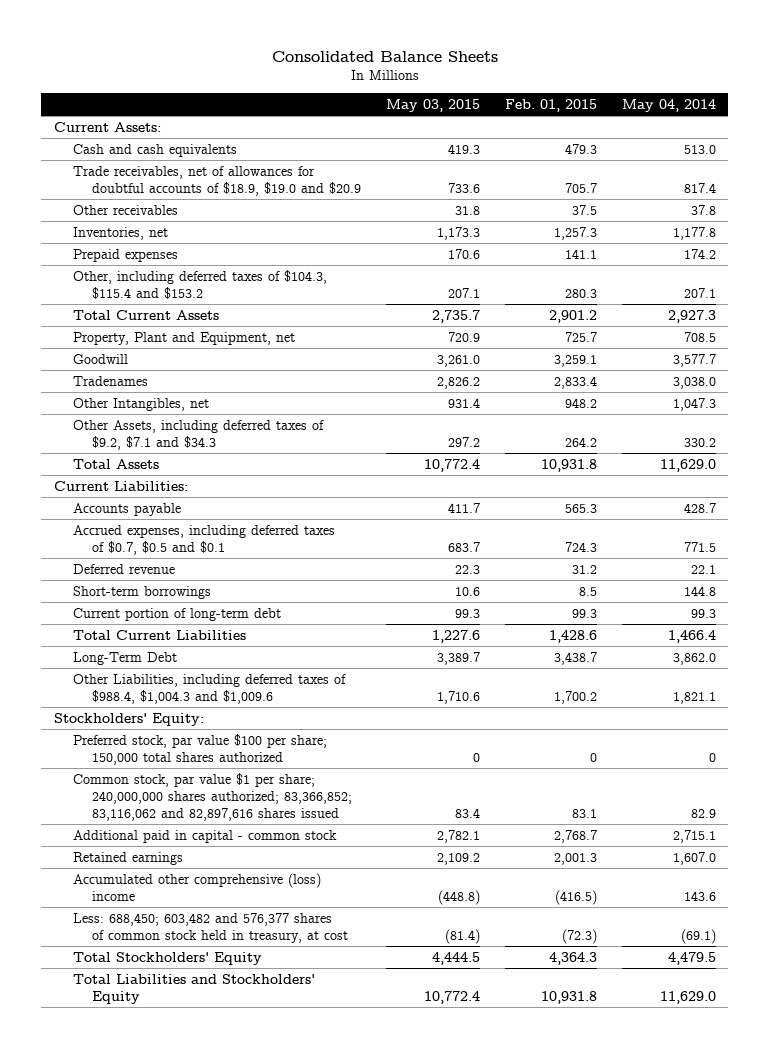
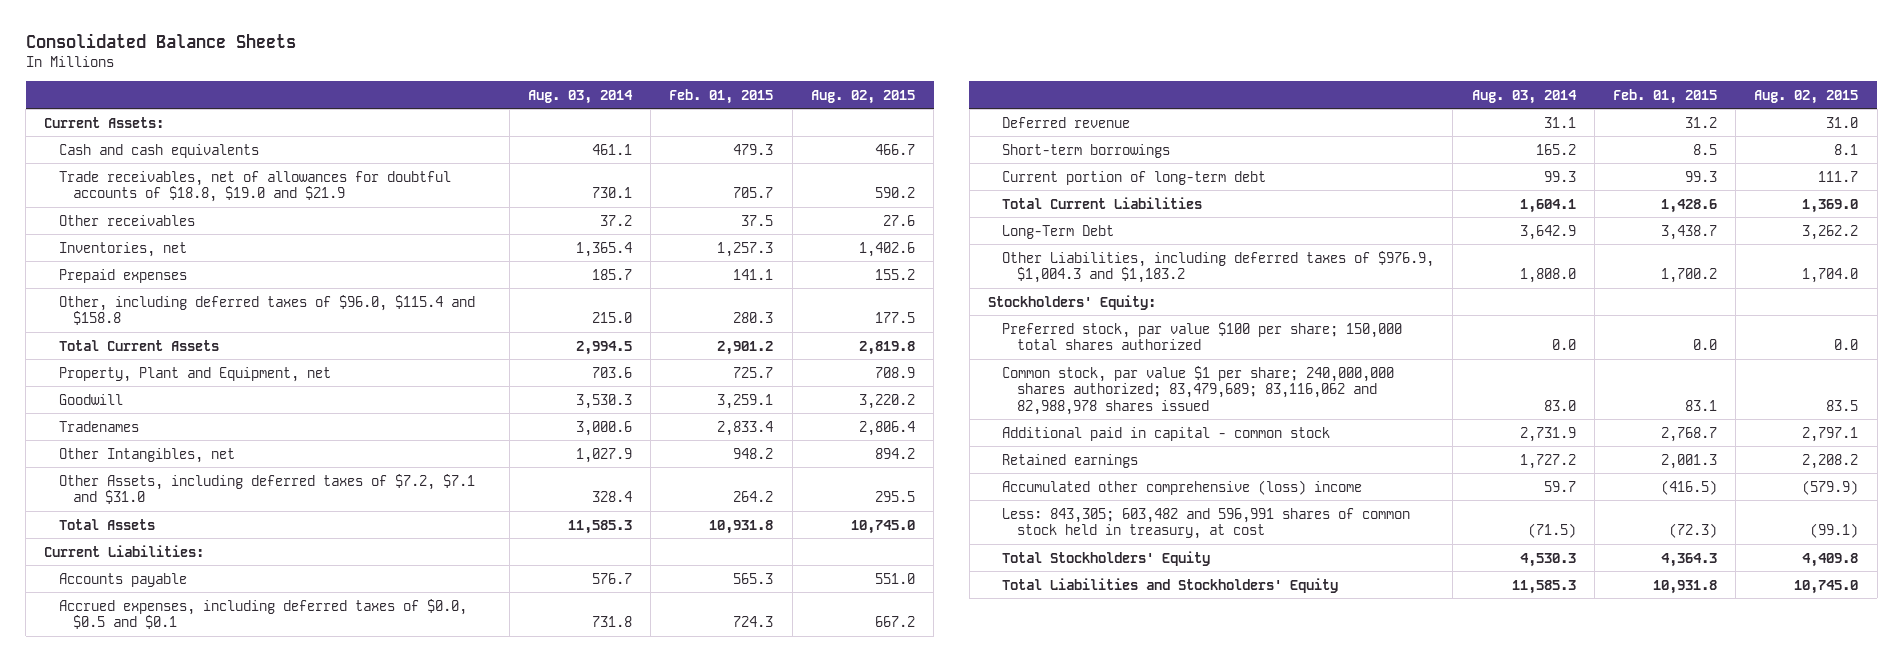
- | May 03, 2015 | Feb. 01, 2015 | May 04, 2014
+ | Aug. 03, 2014 | Feb. 01, 2015 | Aug. 02, 2015
- Trade receivables, net of allowances for doubtful accounts of $18.9, $19.0 and $20.9 | 733.6 | 705.7 | 817.4
+ Trade receivables, net of allowances for doubtful accounts of $18.8, $19.0 and $21.9 | 730.1 | 705.7 | 590.2
- Other, including deferred taxes of $104.3, $115.4 and $153.2 | 207.1 | 280.3 | 207.1
+ Other, including deferred taxes of $96.0, $115.4 and $158.8 | 215.0 | 280.3 | 177.5
- Other Assets, including deferred taxes of $9.2, $7.1 and $34.3 | 297.2 | 264.2 | 330.2
+ Other Assets, including deferred taxes of $7.2, $7.1 and $31.0 | 328.4 | 264.2 | 295.5
- Accrued expenses, including deferred taxes of $0.7, $0.5 and $0.1 | 683.7 | 724.3 | 771.5
+ Accrued expenses, including deferred taxes of $0.0, $0.5 and $0.1 | 731.8 | 724.3 | 667.2
- Other Liabilities, including deferred taxes of $988.4, $1,004.3 and $1,009.6 | 1,710.6 | 1,700.2 | 1,821.1
+ Other Liabilities, including deferred taxes of $976.9, $1,004.3 and $1,183.2 | 1,808.0 | 1,700.2 | 1,704.0
- Preferred stock, par value $100 per share; 150,000 total shares authorized | 0 | 0 | 0
- Common stock, par value $1 per share; 240,000,000 shares authorized; 83,366,852; 83,116,062 and 82,897,616 shares issued | 83.4 | 83.1 | 82.9
+ Preferred stock, par value $100 per share; 150,000 total shares authorized | 0.0 | 0.0 | 0.0
+ Common stock, par value $1 per share; 240,000,000 shares authorized; 83,479,689; 83,116,062 and 82,988,978 shares issued | 83.0 | 83.1 | 83.5
- Less: 688,450; 603,482 and 576,377 shares of common stock held in treasury, at cost | (81.4) | (72.3) | (69.1)
+ Less: 843,305; 603,482 and 596,991 shares of common stock held in treasury, at cost | (71.5) | (72.3) | (99.1)

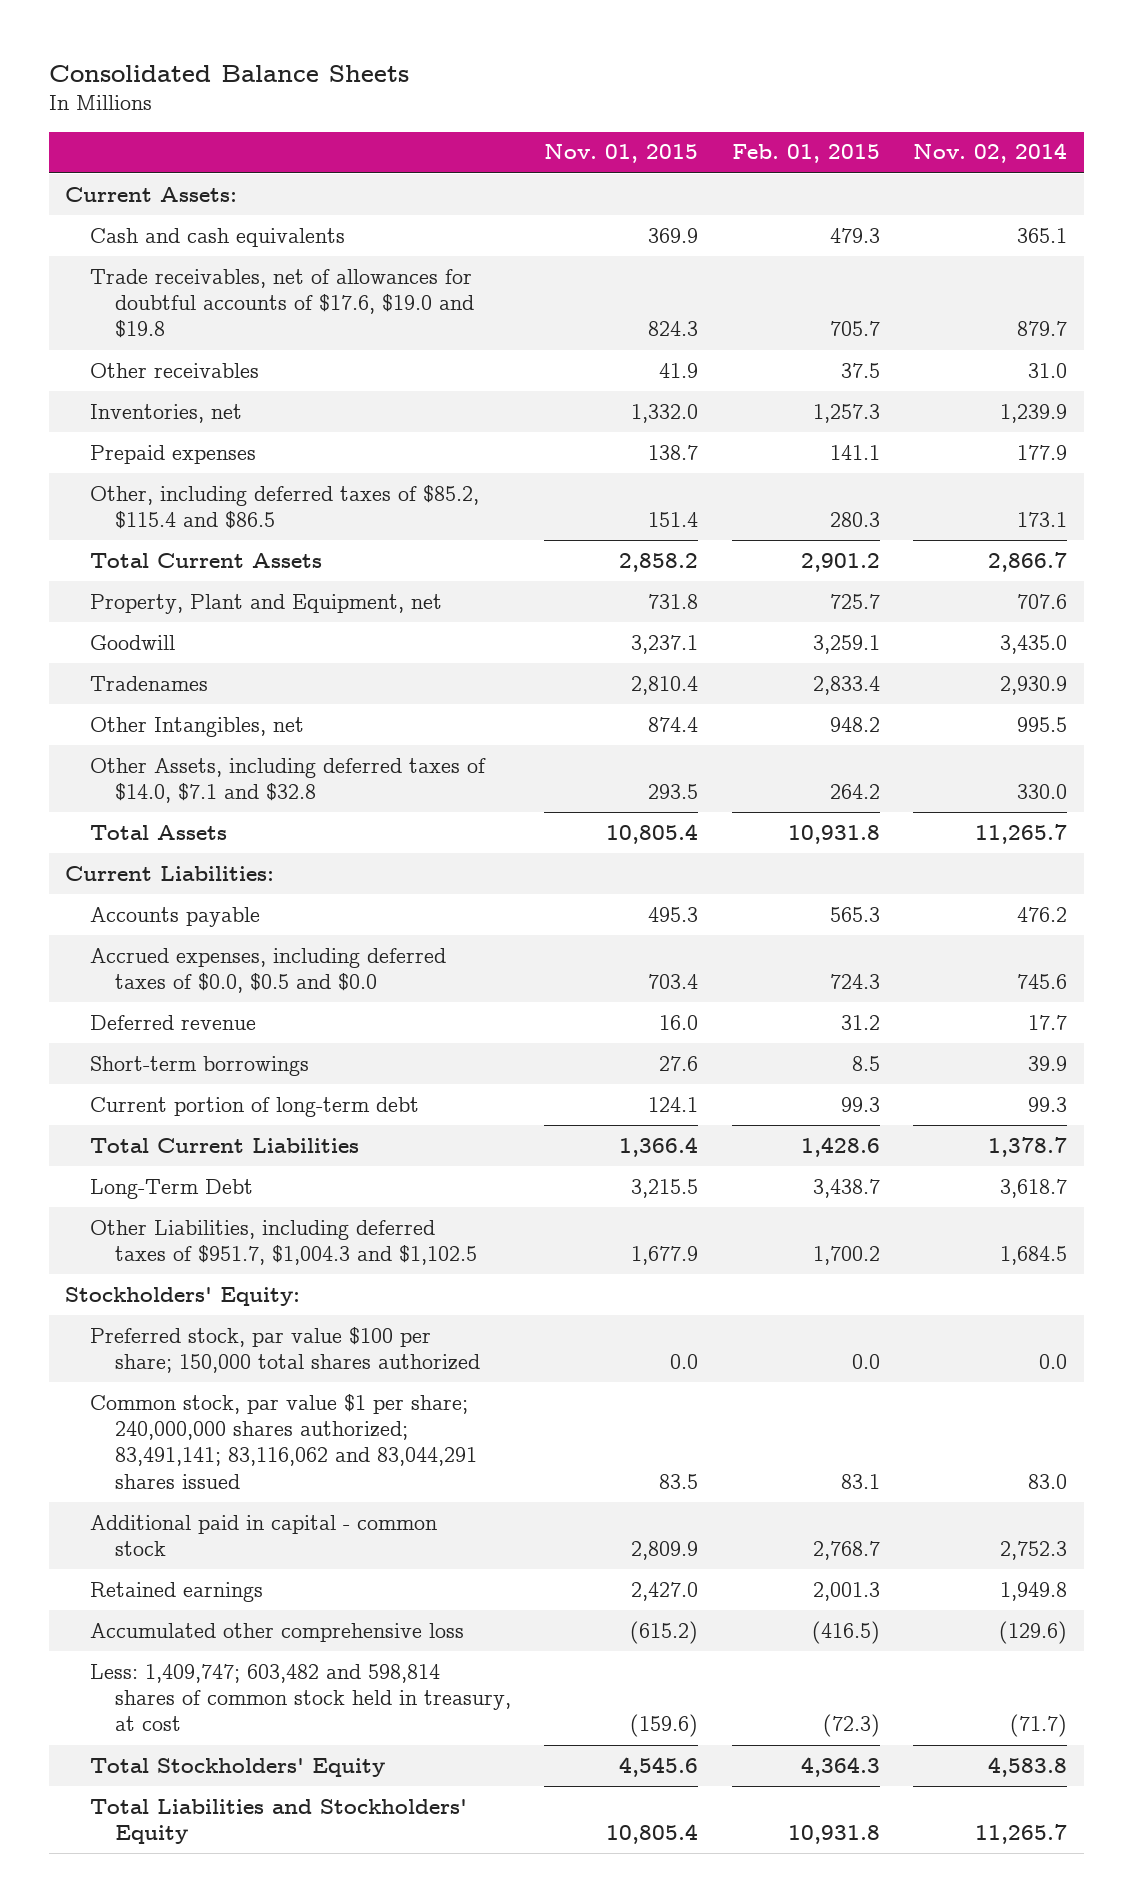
- | Aug. 03, 2014 | Feb. 01, 2015 | Aug. 02, 2015
+ | Nov. 01, 2015 | Feb. 01, 2015 | Nov. 02, 2014
- Trade receivables, net of allowances for doubtful accounts of $18.8, $19.0 and $21.9 | 730.1 | 705.7 | 590.2
+ Trade receivables, net of allowances for doubtful accounts of $17.6, $19.0 and $19.8 | 824.3 | 705.7 | 879.7
- Other, including deferred taxes of $96.0, $115.4 and $158.8 | 215.0 | 280.3 | 177.5
+ Other, including deferred taxes of $85.2, $115.4 and $86.5 | 151.4 | 280.3 | 173.1
- Other Assets, including deferred taxes of $7.2, $7.1 and $31.0 | 328.4 | 264.2 | 295.5
+ Other Assets, including deferred taxes of $14.0, $7.1 and $32.8 | 293.5 | 264.2 | 330.0
- Accrued expenses, including deferred taxes of $0.0, $0.5 and $0.1 | 731.8 | 724.3 | 667.2
+ Accrued expenses, including deferred taxes of $0.0, $0.5 and $0.0 | 703.4 | 724.3 | 745.6
- Other Liabilities, including deferred taxes of $976.9, $1,004.3 and $1,183.2 | 1,808.0 | 1,700.2 | 1,704.0
+ Other Liabilities, including deferred taxes of $951.7, $1,004.3 and $1,102.5 | 1,677.9 | 1,700.2 | 1,684.5
- Common stock, par value $1 per share; 240,000,000 shares authorized; 83,479,689; 83,116,062 and 82,988,978 shares issued | 83.0 | 83.1 | 83.5
+ Common stock, par value $1 per share; 240,000,000 shares authorized; 83,491,141; 83,116,062 and 83,044,291 shares issued | 83.5 | 83.1 | 83.0
- Accumulated other comprehensive (loss) income | 59.7 | (416.5) | (579.9)
- Less: 843,305; 603,482 and 596,991 shares of common stock held in treasury, at cost | (71.5) | (72.3) | (99.1)
+ Accumulated other comprehensive loss | (615.2) | (416.5) | (129.6)
+ Less: 1,409,747; 603,482 and 598,814 shares of common stock held in treasury, at cost | (159.6) | (72.3) | (71.7)

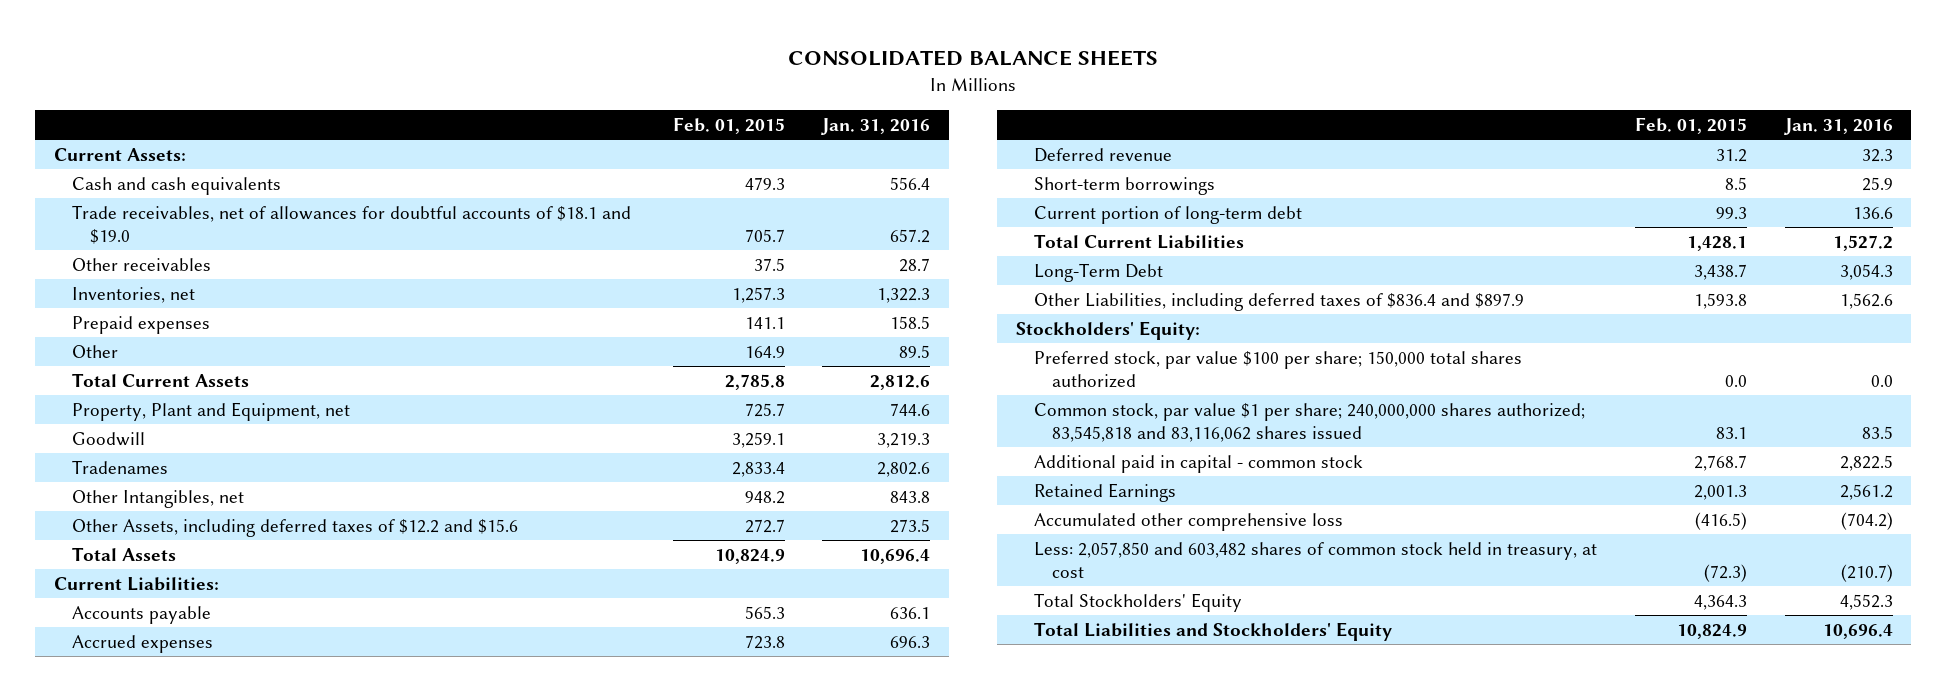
- Consolidated Balance Sheets
+ CONSOLIDATED BALANCE SHEETS
- | Nov. 01, 2015 | Feb. 01, 2015 | Nov. 02, 2014
+ | Feb. 01, 2015 | Jan. 31, 2016
- Trade receivables, net of allowances for doubtful accounts of $17.6, $19.0 and $19.8 | 824.3 | 705.7 | 879.7
+ Trade receivables, net of allowances for doubtful accounts of $18.1 and $19.0 | 705.7 | 657.2
- Other, including deferred taxes of $85.2, $115.4 and $86.5 | 151.4 | 280.3 | 173.1
- Total Current Assets | 2,858.2 | 2,901.2 | 2,866.7
+ Other | 164.9 | 89.5
+ Total Current Assets | 2,785.8 | 2,812.6
- Other Assets, including deferred taxes of $14.0, $7.1 and $32.8 | 293.5 | 264.2 | 330.0
- Total Assets | 10,805.4 | 10,931.8 | 11,265.7
+ Other Assets, including deferred taxes of $12.2 and $15.6 | 272.7 | 273.5
+ Total Assets | 10,824.9 | 10,696.4
- Accrued expenses, including deferred taxes of $0.0, $0.5 and $0.0 | 703.4 | 724.3 | 745.6
+ Accrued expenses | 723.8 | 696.3
- Total Current Liabilities | 1,366.4 | 1,428.6 | 1,378.7
+ Total Current Liabilities | 1,428.1 | 1,527.2
- Other Liabilities, including deferred taxes of $951.7, $1,004.3 and $1,102.5 | 1,677.9 | 1,700.2 | 1,684.5
+ Other Liabilities, including deferred taxes of $836.4 and $897.9 | 1,593.8 | 1,562.6
- Common stock, par value $1 per share; 240,000,000 shares authorized; 83,491,141; 83,116,062 and 83,044,291 shares issued | 83.5 | 83.1 | 83.0
+ Common stock, par value $1 per share; 240,000,000 shares authorized; 83,545,818 and 83,116,062 shares issued | 83.1 | 83.5
- Retained earnings | 2,427.0 | 2,001.3 | 1,949.8
+ Retained Earnings | 2,001.3 | 2,561.2
- Less: 1,409,747; 603,482 and 598,814 shares of common stock held in treasury, at cost | (159.6) | (72.3) | (71.7)
+ Less: 2,057,850 and 603,482 shares of common stock held in treasury, at cost | (72.3) | (210.7)
- Total Liabilities and Stockholders' Equity | 10,805.4 | 10,931.8 | 11,265.7
+ Total Liabilities and Stockholders' Equity | 10,824.9 | 10,696.4

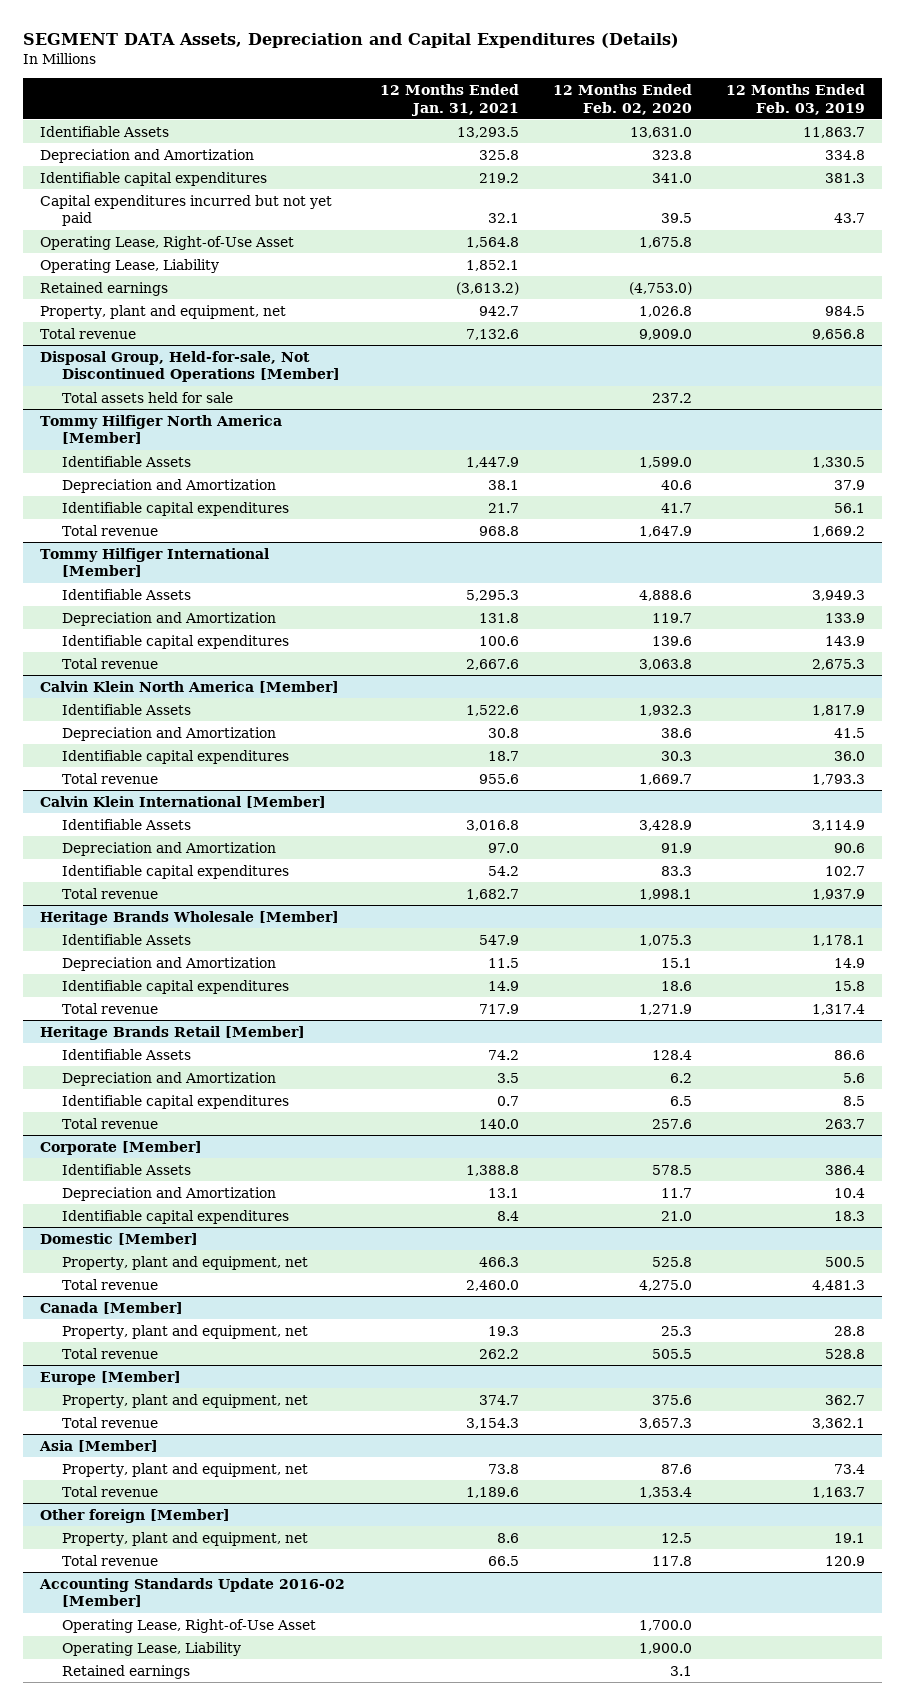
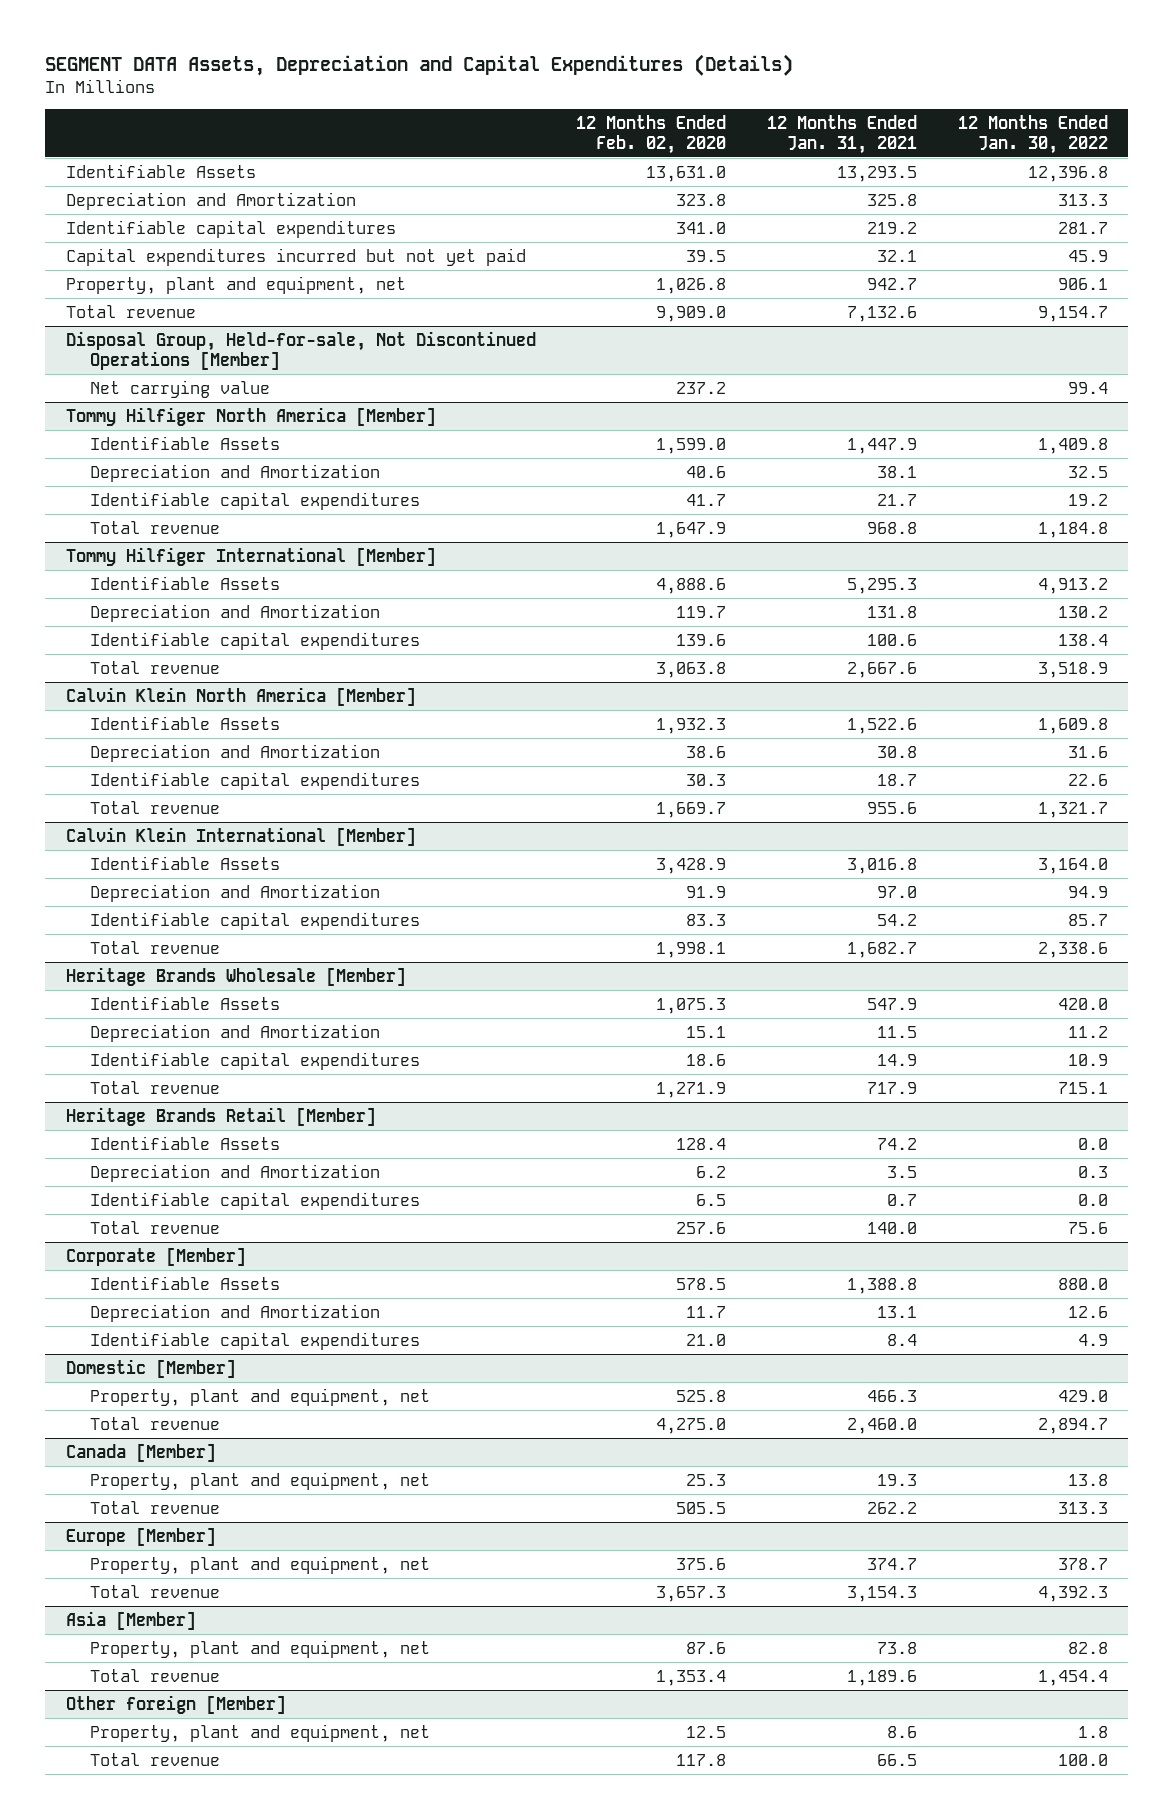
- | 12 Months Ended Jan. 31, 2021 | 12 Months Ended Feb. 02, 2020 | 12 Months Ended Feb. 03, 2019
+ | 12 Months Ended Feb. 02, 2020 | 12 Months Ended Jan. 31, 2021 | 12 Months Ended Jan. 30, 2022
- Operating Lease, Right-of-Use Asset | 1,564.8 | 1,675.8 |
- Operating Lease, Liability | 1,852.1 | |
- Retained earnings | (3,613.2) | (4,753.0) |
@ Disposal Group, Held-for-sale, Not Discontinued Operations [Member]
- Total assets held for sale | | 237.2 |
+ Net carrying value | 237.2 | | 99.4
- Accounting Standards Update 2016-02 [Member]
- Operating Lease, Right-of-Use Asset | | 1,700.0 |
- Operating Lease, Liability | | 1,900.0 |
- Retained earnings | | 3.1 |

